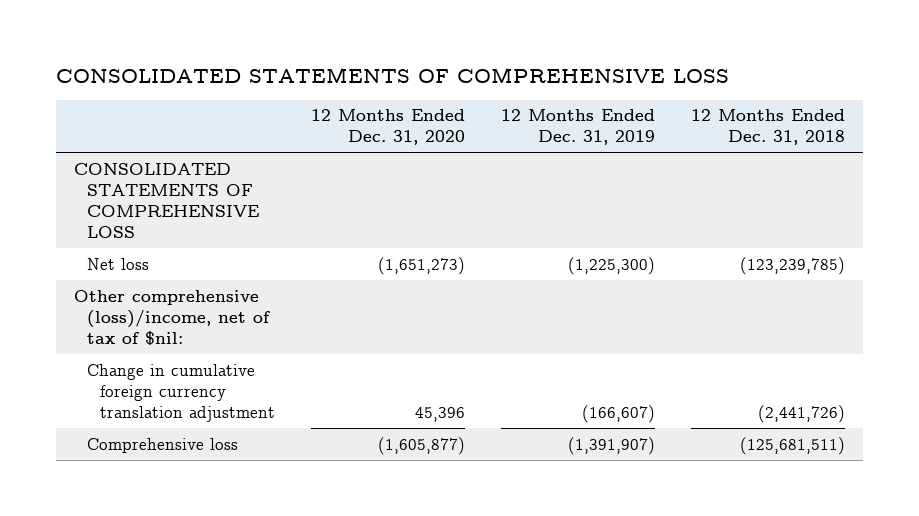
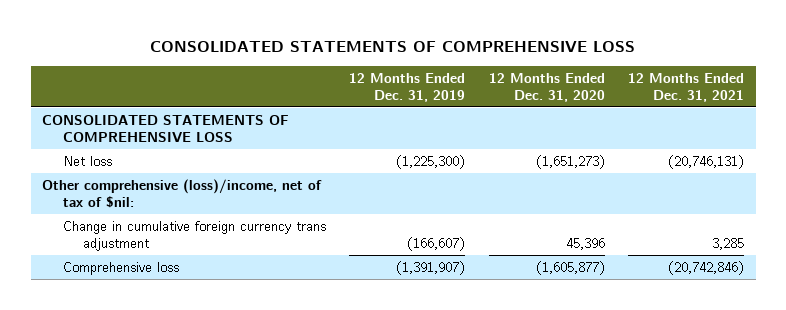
- | 12 Months Ended Dec. 31, 2020 | 12 Months Ended Dec. 31, 2019 | 12 Months Ended Dec. 31, 2018
+ | 12 Months Ended Dec. 31, 2019 | 12 Months Ended Dec. 31, 2020 | 12 Months Ended Dec. 31, 2021
- Change in cumulative foreign currency translation adjustment | 45,396 | (166,607) | (2,441,726)
+ Change in cumulative foreign currency trans adjustment | (166,607) | 45,396 | 3,285

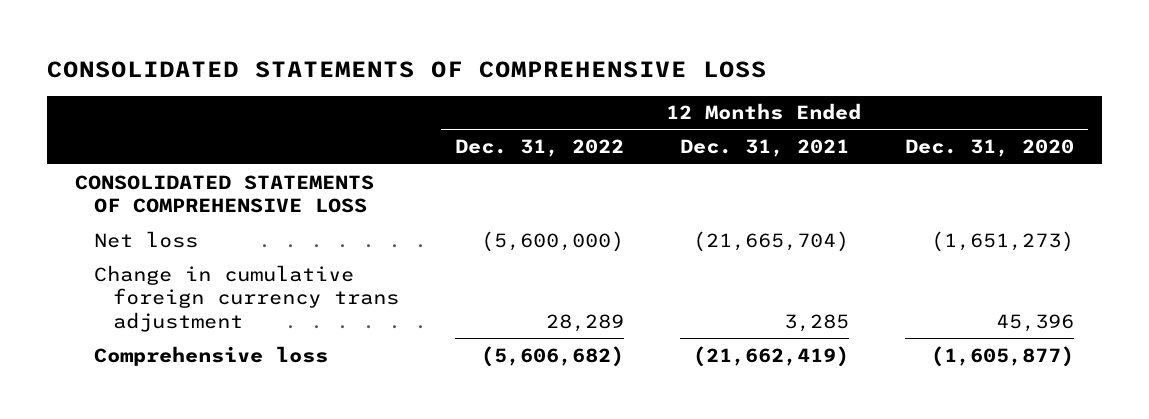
- | 12 Months Ended Dec. 31, 2019 | 12 Months Ended Dec. 31, 2020 | 12 Months Ended Dec. 31, 2021
+ | 12 Months Ended Dec. 31, 2022 | 12 Months Ended Dec. 31, 2021 | 12 Months Ended Dec. 31, 2020
- Net loss | (1,225,300) | (1,651,273) | (20,746,131)
- Other comprehensive (loss)/income, net of tax of $nil:
+ Net loss | (5,600,000) | (21,665,704) | (1,651,273)
- Comprehensive loss | (1,391,907) | (1,605,877) | (20,742,846)
+ Comprehensive loss | (5,606,682) | (21,662,419) | (1,605,877)

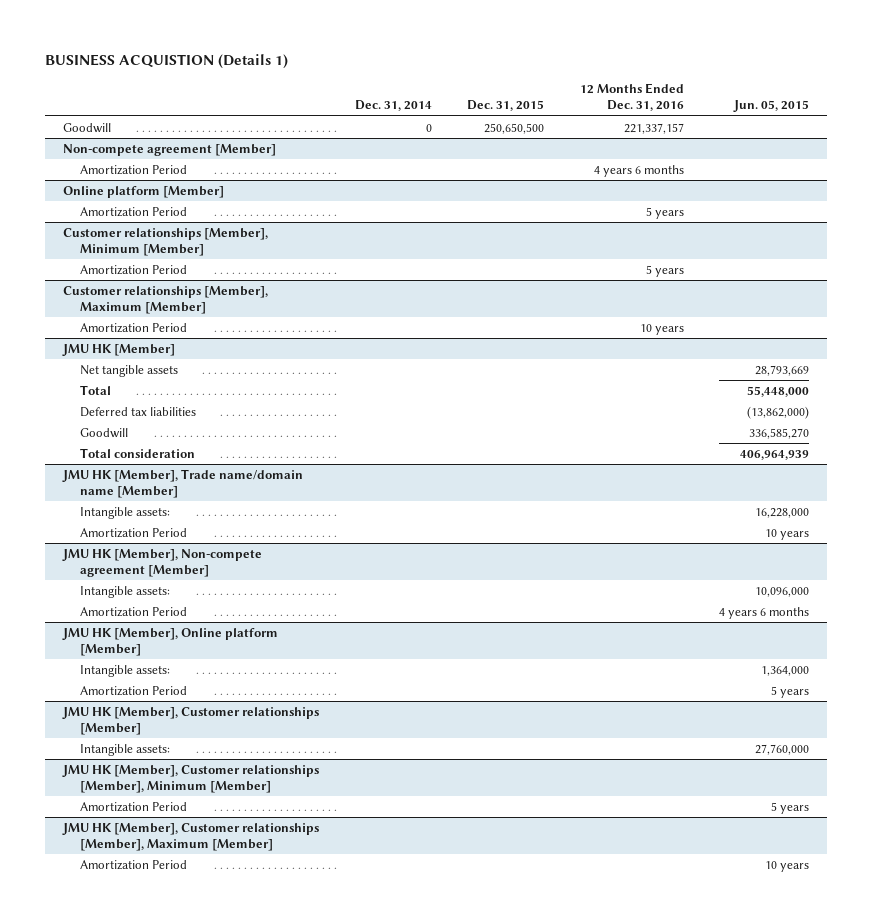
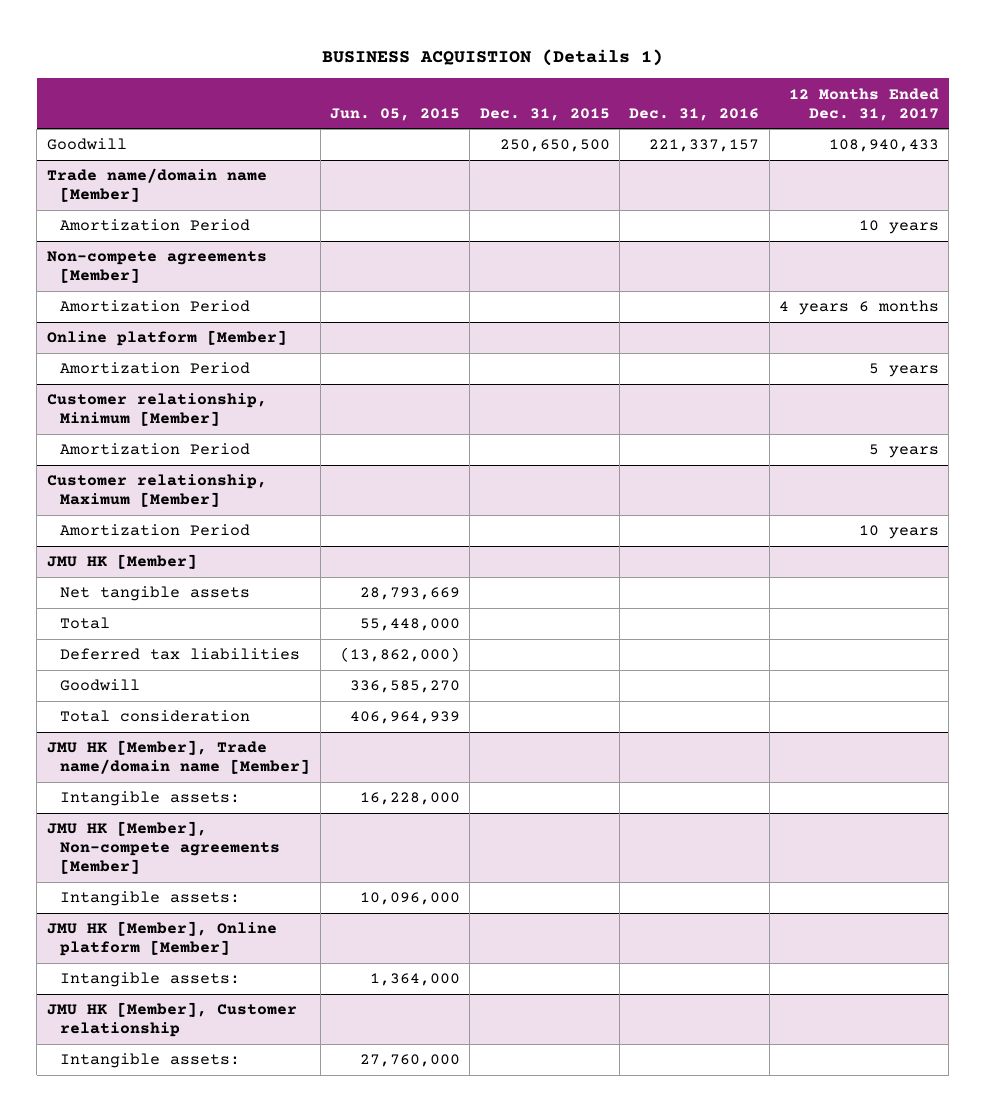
- | Dec. 31, 2014 | Dec. 31, 2015 | 12 Months Ended Dec. 31, 2016 | Jun. 05, 2015
+ | Jun. 05, 2015 | Dec. 31, 2015 | Dec. 31, 2016 | 12 Months Ended Dec. 31, 2017
- Non-compete agreement [Member]
+ Trade name/domain name [Member]
+ Non-compete agreements [Member]
+ Amortization Period | | | | 4 years 6 months
- Customer relationships [Member], Minimum [Member]
+ Customer relationship, Minimum [Member]
- Customer relationships [Member], Maximum [Member]
+ Customer relationship, Maximum [Member]
@ JMU HK [Member], Trade name/domain name [Member]
- Amortization Period | | | | 10 years
- JMU HK [Member], Non-compete agreement [Member]
+ JMU HK [Member], Non-compete agreements [Member]
- Amortization Period | | | | 4 years 6 months
@ JMU HK [Member], Online platform [Member]
- Amortization Period | | | | 5 years
- JMU HK [Member], Customer relationships [Member]
+ JMU HK [Member], Customer relationship
- JMU HK [Member], Customer relationships [Member], Minimum [Member]
- Amortization Period | | | | 5 years
- JMU HK [Member], Customer relationships [Member], Maximum [Member]
- Amortization Period | | | | 10 years

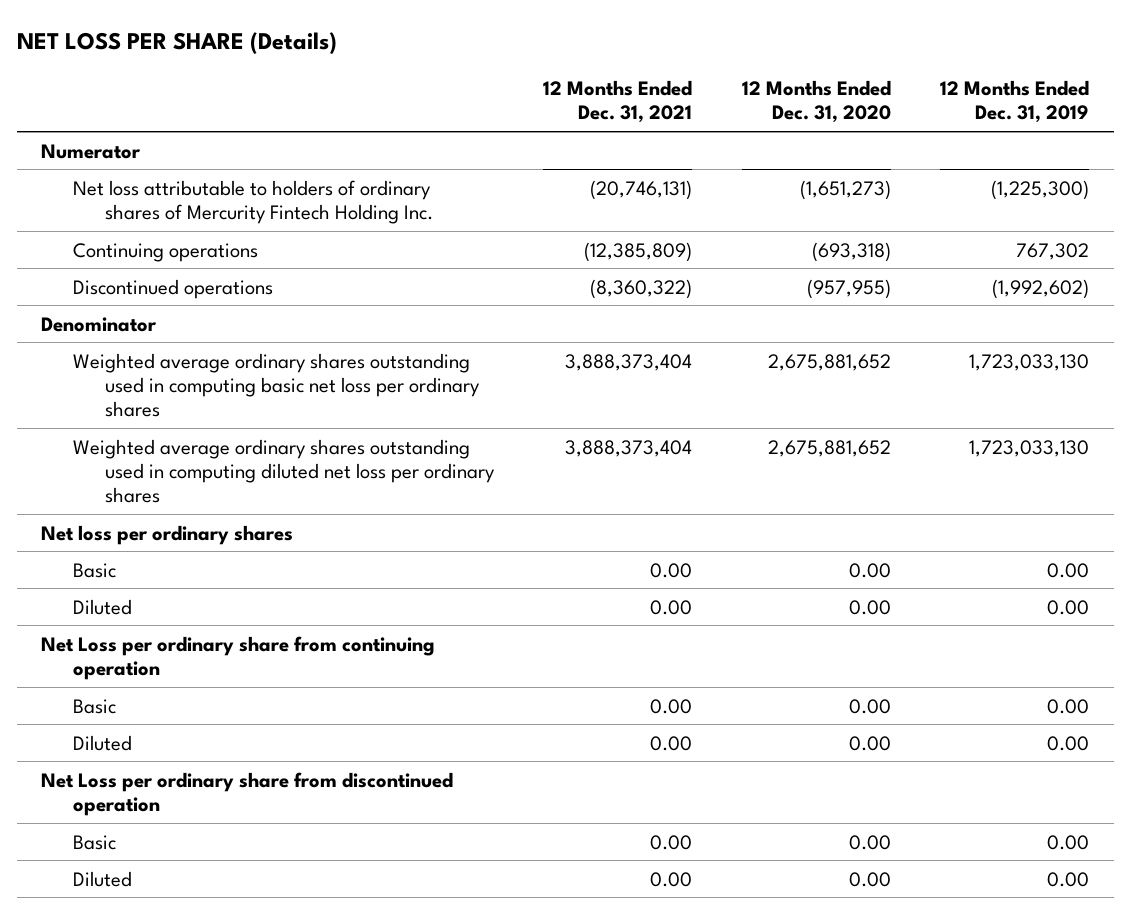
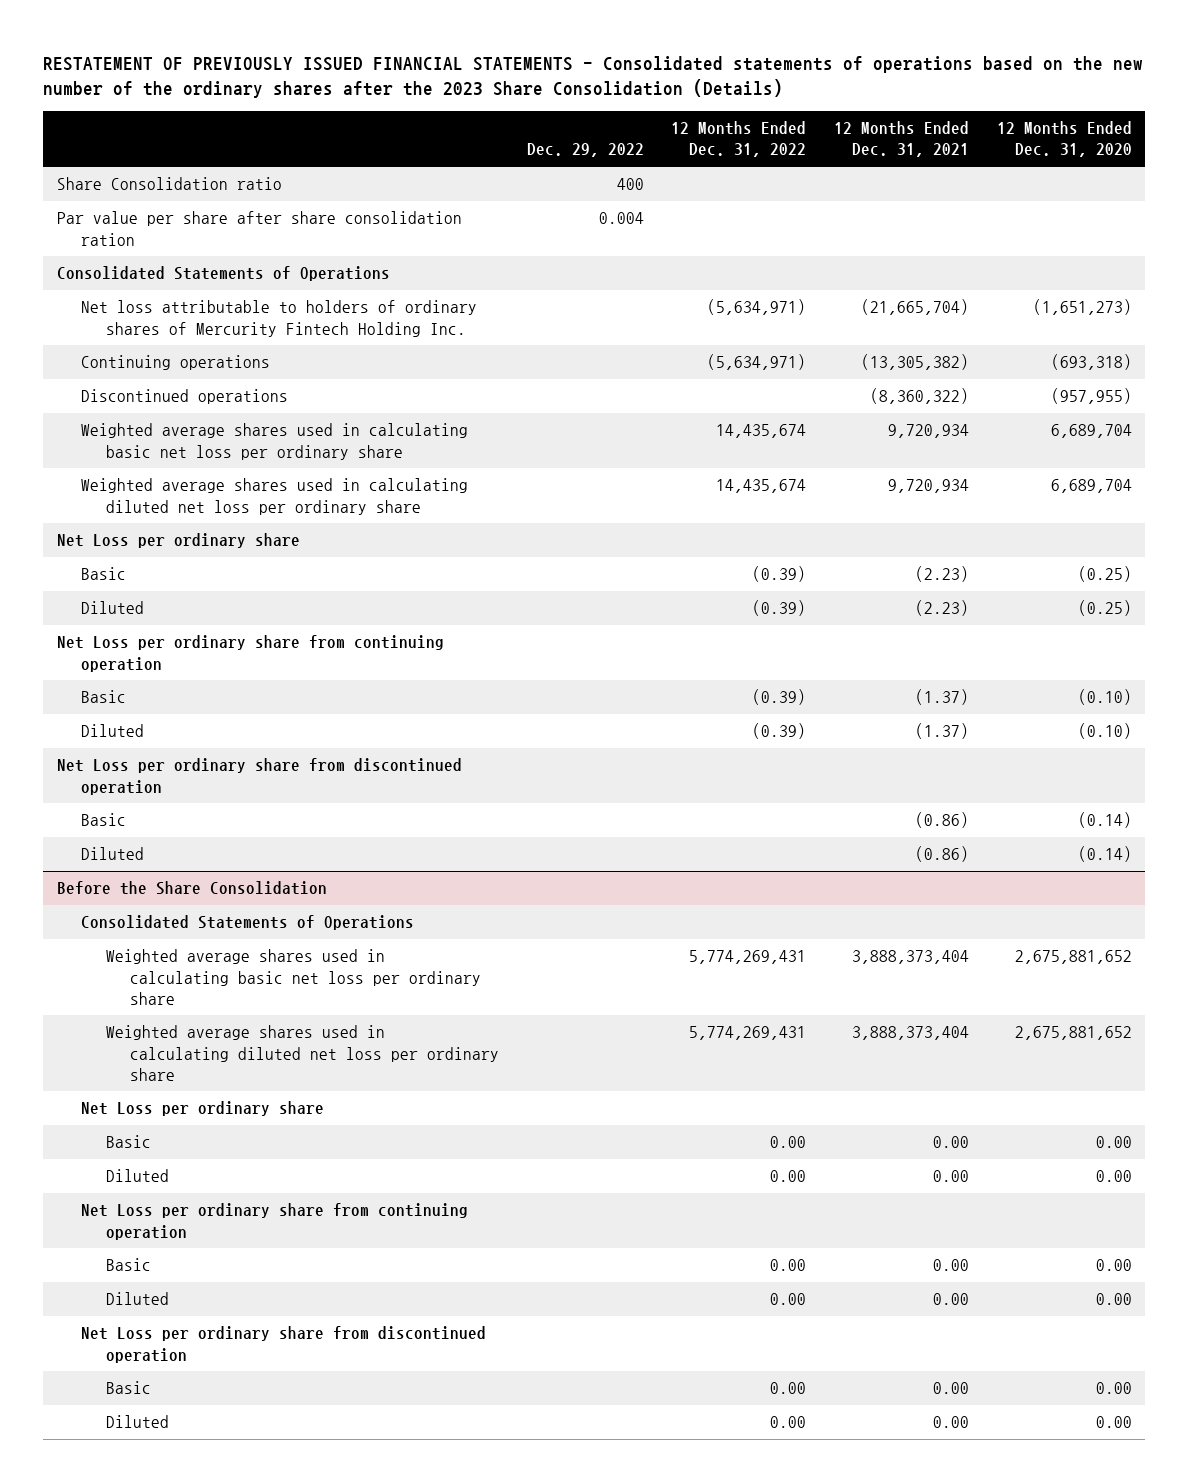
- NET LOSS PER SHARE (Details)
+ RESTATEMENT OF PREVIOUSLY ISSUED FINANCIAL STATEMENTS - Consolidated statements of operations based on the new number of the ordinary shares after the 2023 Share Consolidation (Details)
- | 12 Months Ended Dec. 31, 2021 | 12 Months Ended Dec. 31, 2020 | 12 Months Ended Dec. 31, 2019
+ | Dec. 29, 2022 | 12 Months Ended Dec. 31, 2022 | 12 Months Ended Dec. 31, 2021 | 12 Months Ended Dec. 31, 2020
- Numerator
- Net loss attributable to holders of ordinary shares of Mercurity Fintech Holding Inc. | (20,746,131) | (1,651,273) | (1,225,300)
- Continuing operations | (12,385,809) | (693,318) | 767,302
+ Share Consolidation ratio | 400 | | |
+ Par value per share after share consolidation ration | 0.004 | | |
+ Consolidated Statements of Operations
+ Net loss attributable to holders of ordinary shares of Mercurity Fintech Holding Inc. | | (5,634,971) | (21,665,704) | (1,651,273)
+ Continuing operations | | (5,634,971) | (13,305,382) | (693,318)
- Denominator
- Weighted average ordinary shares outstanding used in computing basic net loss per ordinary shares | 3,888,373,404 | 2,675,881,652 | 1,723,033,130
- Weighted average ordinary shares outstanding used in computing diluted net loss per ordinary shares | 3,888,373,404 | 2,675,881,652 | 1,723,033,130
- Net loss per ordinary shares
+ Weighted average shares used in calculating basic net loss per ordinary share | | 14,435,674 | 9,720,934 | 6,689,704
+ Weighted average shares used in calculating diluted net loss per ordinary share | | 14,435,674 | 9,720,934 | 6,689,704
+ Net Loss per ordinary share
+ Basic | | (0.39) | (2.23) | (0.25)
+ Diluted | | (0.39) | (2.23) | (0.25)
+ Net Loss per ordinary share from continuing operation
+ Basic | | (0.39) | (1.37) | (0.10)
+ Diluted | | (0.39) | (1.37) | (0.10)
+ Net Loss per ordinary share from discontinued operation
+ Basic | | | (0.86) | (0.14)
+ Diluted | | | (0.86) | (0.14)
+ Before the Share Consolidation
+ Consolidated Statements of Operations
+ Weighted average shares used in calculating basic net loss per ordinary share | | 5,774,269,431 | 3,888,373,404 | 2,675,881,652
+ Weighted average shares used in calculating diluted net loss per ordinary share | | 5,774,269,431 | 3,888,373,404 | 2,675,881,652
+ Net Loss per ordinary share

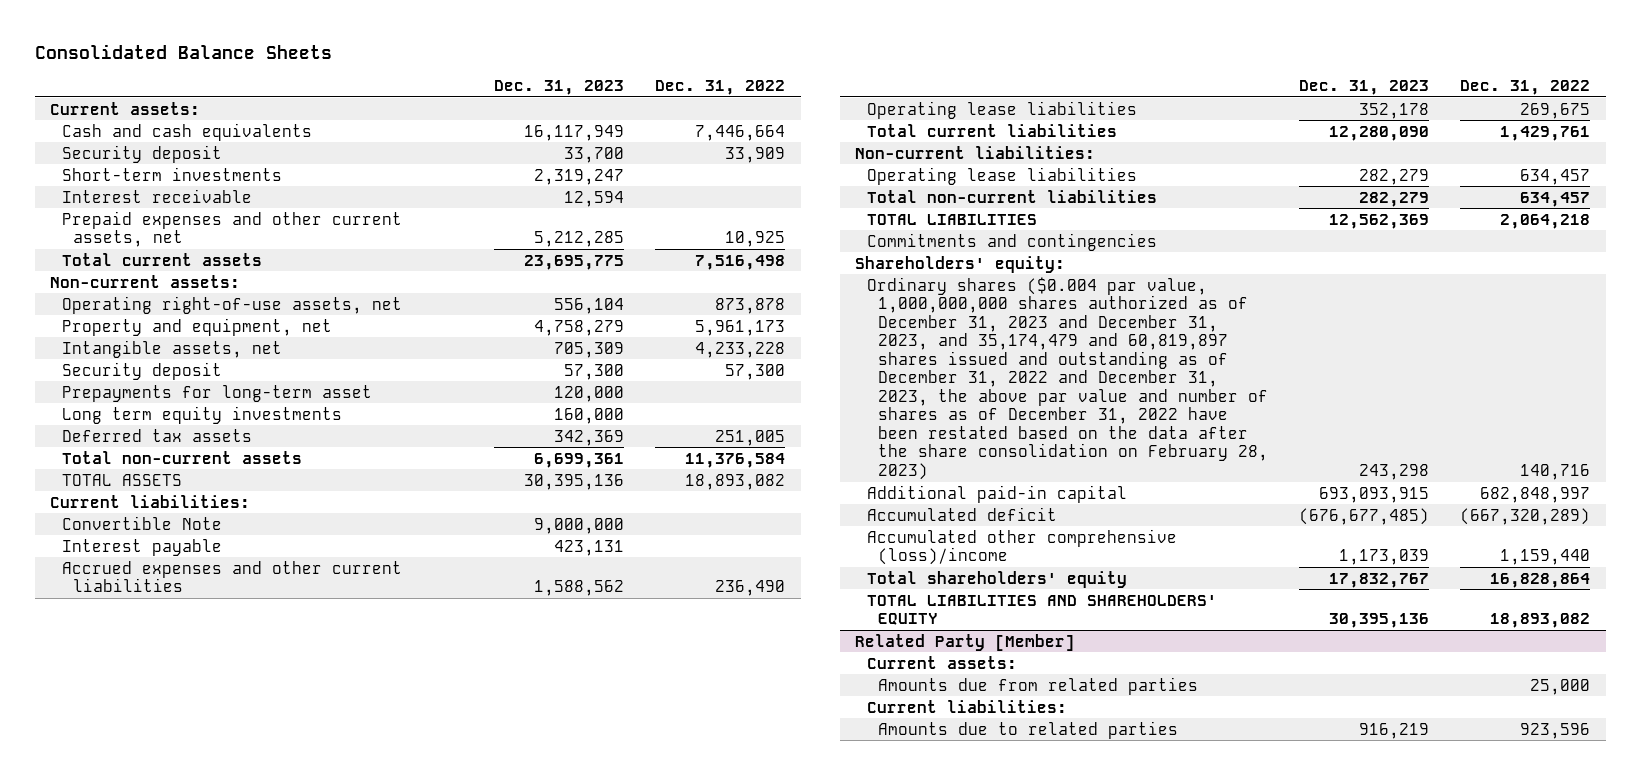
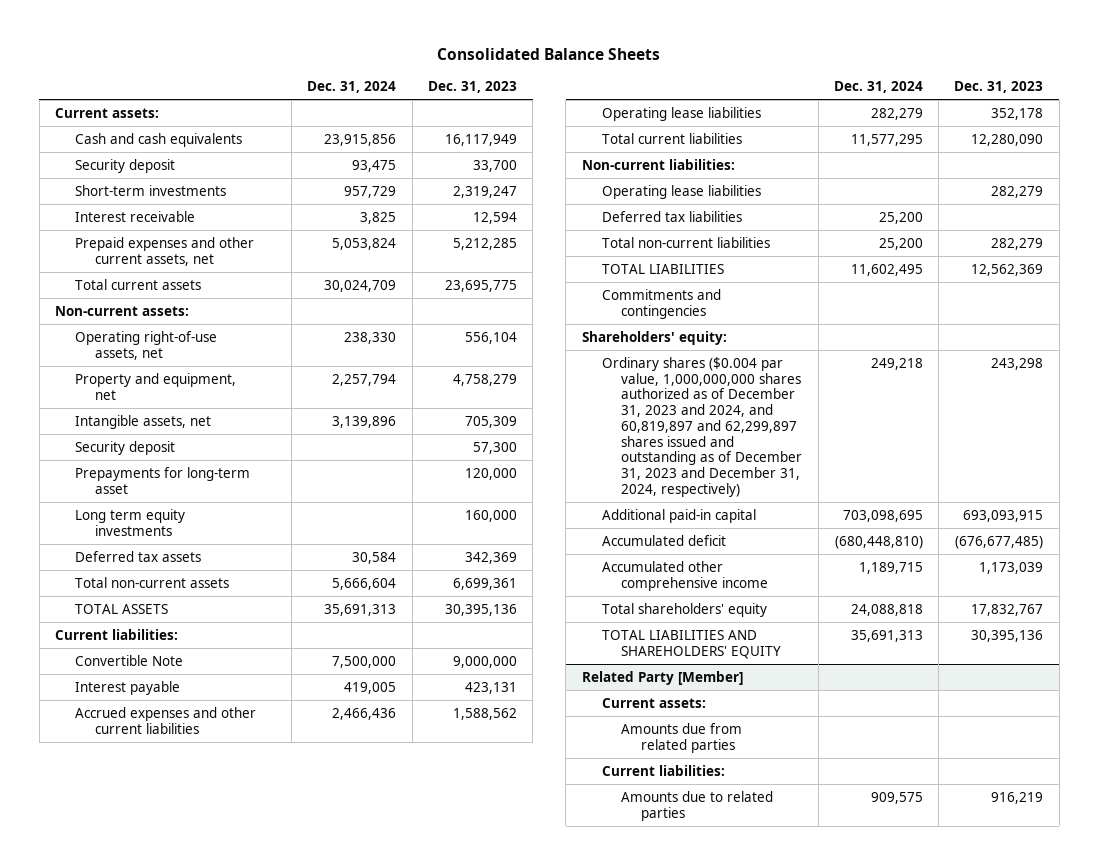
- | Dec. 31, 2023 | Dec. 31, 2022
+ | Dec. 31, 2024 | Dec. 31, 2023
+ Deferred tax liabilities | 25,200 |
- Ordinary shares ($0.004 par value, 1,000,000,000 shares authorized as of December 31, 2023 and December 31, 2023, and 35,174,479 and 60,819,897 shares issued and outstanding as of December 31, 2022 and December 31, 2023, the above par value and number of shares as of December 31, 2022 have been restated based on the data after the share consolidation on February 28, 2023) | 243,298 | 140,716
+ Ordinary shares ($0.004 par value, 1,000,000,000 shares authorized as of December 31, 2023 and 2024, and 60,819,897 and 62,299,897 shares issued and outstanding as of December 31, 2023 and December 31, 2024, respectively) | 249,218 | 243,298
- Accumulated other comprehensive (loss)/income | 1,173,039 | 1,159,440
+ Accumulated other comprehensive income | 1,189,715 | 1,173,039

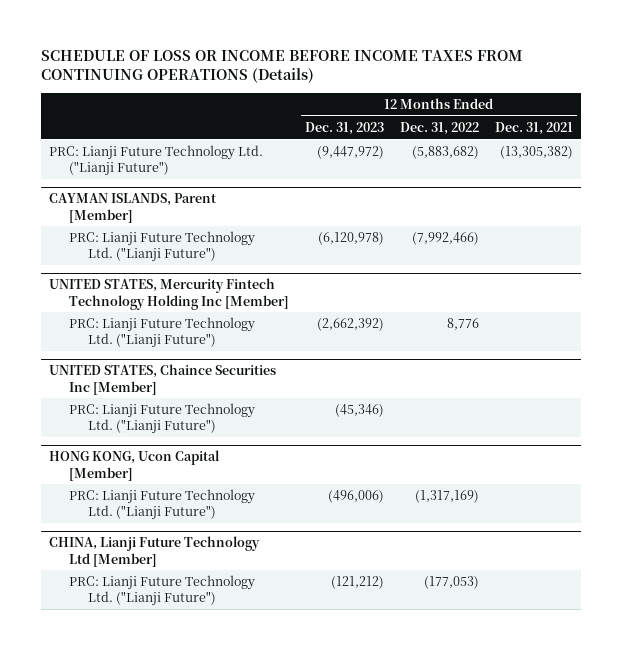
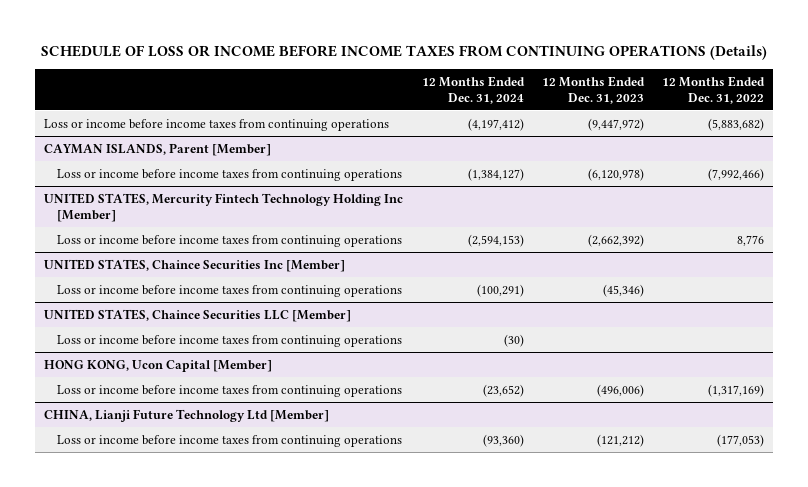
- | 12 Months Ended Dec. 31, 2023 | 12 Months Ended Dec. 31, 2022 | 12 Months Ended Dec. 31, 2021
+ | 12 Months Ended Dec. 31, 2024 | 12 Months Ended Dec. 31, 2023 | 12 Months Ended Dec. 31, 2022
- PRC: Lianji Future Technology Ltd. ("Lianji Future") | (9,447,972) | (5,883,682) | (13,305,382)
+ Loss or income before income taxes from continuing operations | (4,197,412) | (9,447,972) | (5,883,682)
@ CAYMAN ISLANDS, Parent [Member]
- PRC: Lianji Future Technology Ltd. ("Lianji Future") | (6,120,978) | (7,992,466) |
+ Loss or income before income taxes from continuing operations | (1,384,127) | (6,120,978) | (7,992,466)
@ UNITED STATES, Mercurity Fintech Technology Holding Inc [Member]
- PRC: Lianji Future Technology Ltd. ("Lianji Future") | (2,662,392) | 8,776 |
+ Loss or income before income taxes from continuing operations | (2,594,153) | (2,662,392) | 8,776
@ UNITED STATES, Chaince Securities Inc [Member]
- PRC: Lianji Future Technology Ltd. ("Lianji Future") | (45,346) | |
+ Loss or income before income taxes from continuing operations | (100,291) | (45,346) |
+ UNITED STATES, Chaince Securities LLC [Member]
+ Loss or income before income taxes from continuing operations | (30) | |
@ HONG KONG, Ucon Capital [Member]
- PRC: Lianji Future Technology Ltd. ("Lianji Future") | (496,006) | (1,317,169) |
+ Loss or income before income taxes from continuing operations | (23,652) | (496,006) | (1,317,169)
@ CHINA, Lianji Future Technology Ltd [Member]
- PRC: Lianji Future Technology Ltd. ("Lianji Future") | (121,212) | (177,053) |
+ Loss or income before income taxes from continuing operations | (93,360) | (121,212) | (177,053)

